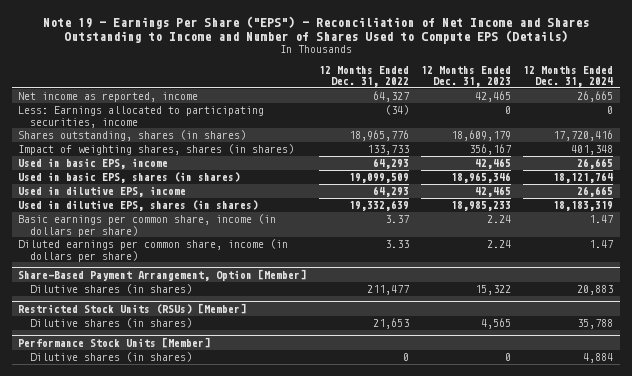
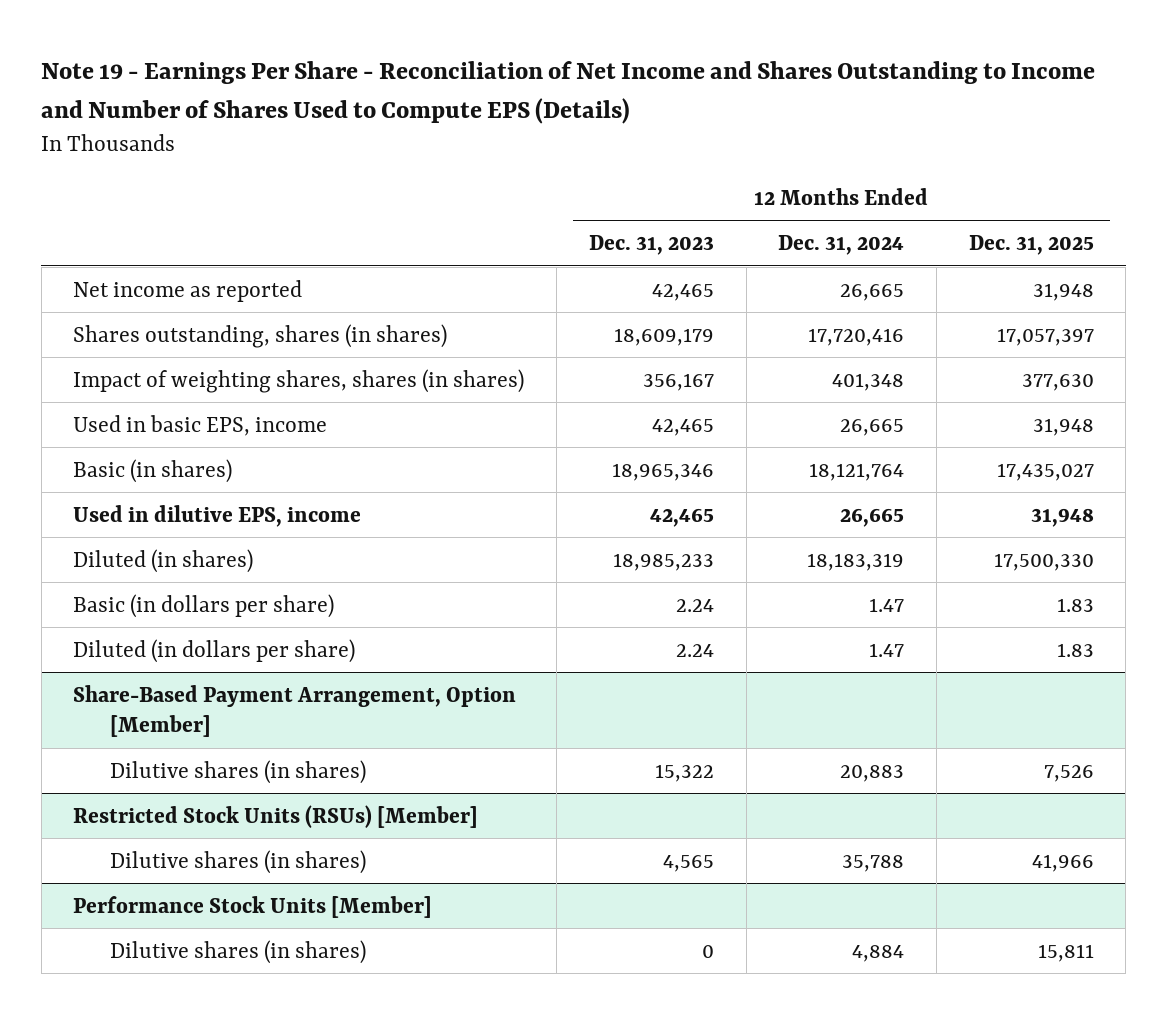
- Note 19 - Earnings Per Share ("EPS") - Reconciliation of Net Income and Shares Outstanding to Income and Number of Shares Used to Compute EPS (Details)
+ Note 19 - Earnings Per Share - Reconciliation of Net Income and Shares Outstanding to Income and Number of Shares Used to Compute EPS (Details)
- | 12 Months Ended Dec. 31, 2022 | 12 Months Ended Dec. 31, 2023 | 12 Months Ended Dec. 31, 2024
+ | 12 Months Ended Dec. 31, 2023 | 12 Months Ended Dec. 31, 2024 | 12 Months Ended Dec. 31, 2025
- Net income as reported, income | 64,327 | 42,465 | 26,665
- Less: Earnings allocated to participating securities, income | (34) | 0 | 0
+ Net income as reported | 42,465 | 26,665 | 31,948
- Used in basic EPS, shares (in shares) | 19,099,509 | 18,965,346 | 18,121,764
+ Basic (in shares) | 18,965,346 | 18,121,764 | 17,435,027
- Used in dilutive EPS, shares (in shares) | 19,332,639 | 18,985,233 | 18,183,319
- Basic earnings per common share, income (in dollars per share) | 3.37 | 2.24 | 1.47
- Diluted earnings per common share, income (in dollars per share) | 3.33 | 2.24 | 1.47
+ Diluted (in shares) | 18,985,233 | 18,183,319 | 17,500,330
+ Basic (in dollars per share) | 2.24 | 1.47 | 1.83
+ Diluted (in dollars per share) | 2.24 | 1.47 | 1.83

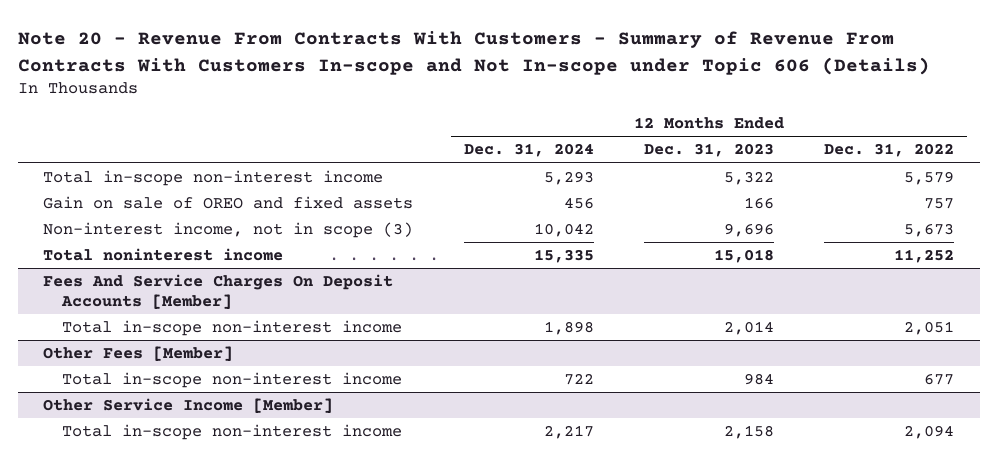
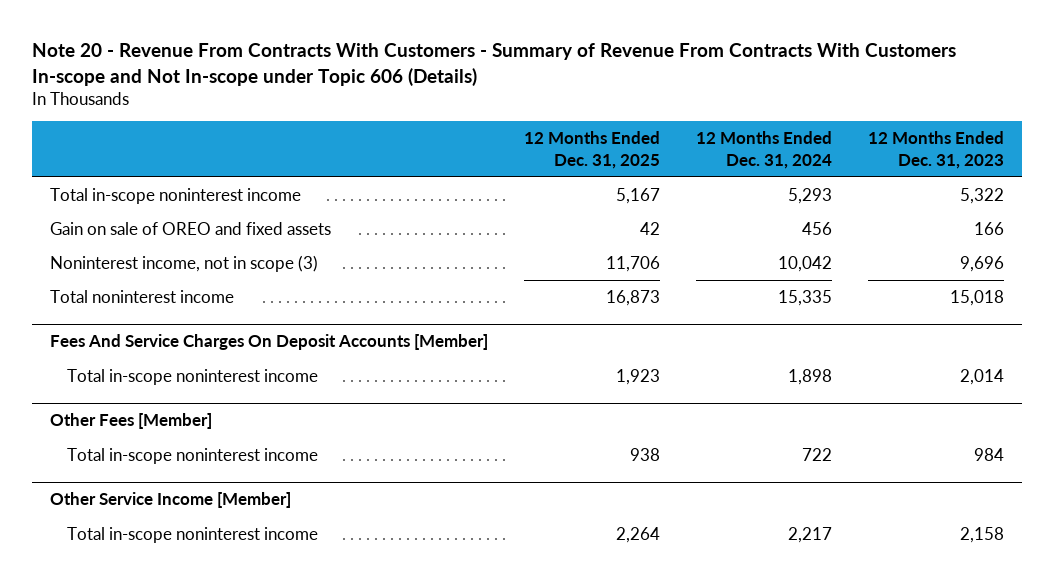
- | 12 Months Ended Dec. 31, 2024 | 12 Months Ended Dec. 31, 2023 | 12 Months Ended Dec. 31, 2022
+ | 12 Months Ended Dec. 31, 2025 | 12 Months Ended Dec. 31, 2024 | 12 Months Ended Dec. 31, 2023
- Total in-scope non-interest income | 5,293 | 5,322 | 5,579
+ Total in-scope noninterest income | 5,167 | 5,293 | 5,322
- Non-interest income, not in scope (3) | 10,042 | 9,696 | 5,673
+ Noninterest income, not in scope (3) | 11,706 | 10,042 | 9,696
@ Fees And Service Charges On Deposit Accounts [Member]
- Total in-scope non-interest income | 1,898 | 2,014 | 2,051
+ Total in-scope noninterest income | 1,923 | 1,898 | 2,014
@ Other Fees [Member]
- Total in-scope non-interest income | 722 | 984 | 677
+ Total in-scope noninterest income | 938 | 722 | 984
@ Other Service Income [Member]
- Total in-scope non-interest income | 2,217 | 2,158 | 2,094
+ Total in-scope noninterest income | 2,264 | 2,217 | 2,158

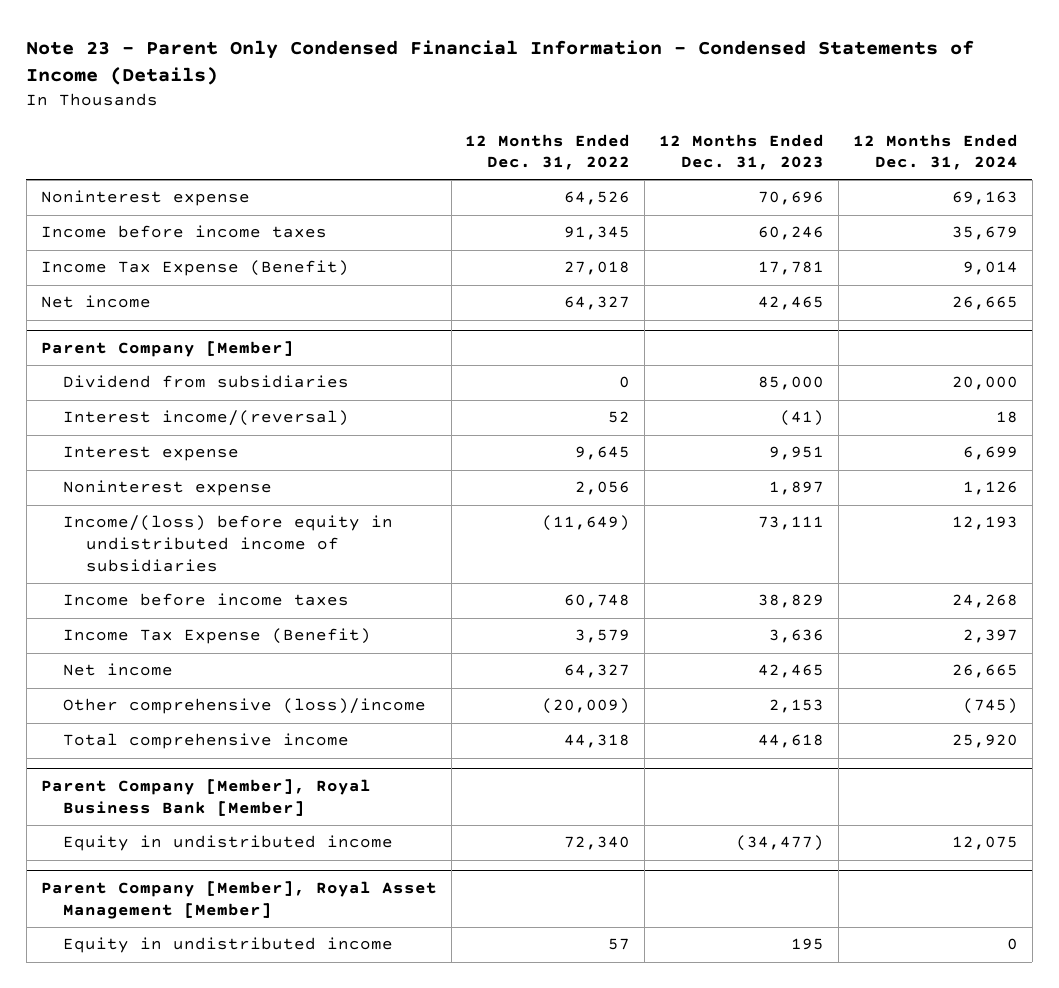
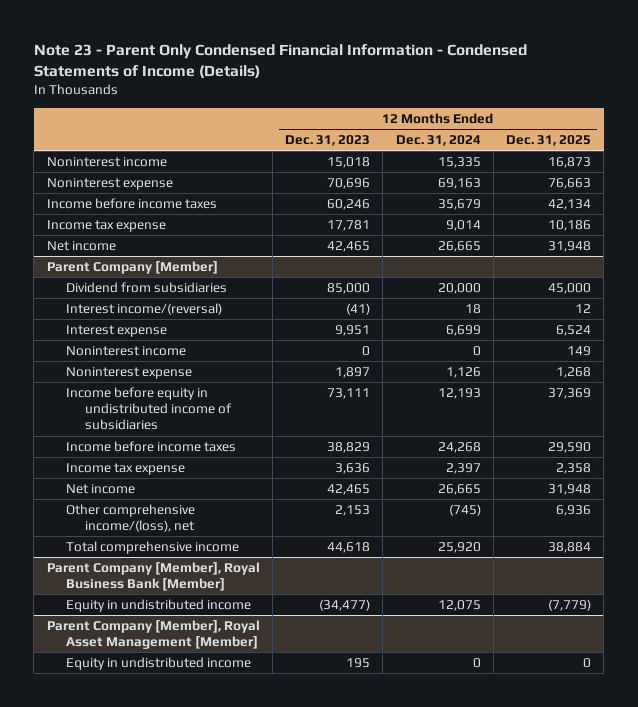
- | 12 Months Ended Dec. 31, 2022 | 12 Months Ended Dec. 31, 2023 | 12 Months Ended Dec. 31, 2024
+ | 12 Months Ended Dec. 31, 2023 | 12 Months Ended Dec. 31, 2024 | 12 Months Ended Dec. 31, 2025
+ Noninterest income | 15,018 | 15,335 | 16,873
- Income Tax Expense (Benefit) | 27,018 | 17,781 | 9,014
+ Income tax expense | 17,781 | 9,014 | 10,186
@ Parent Company [Member]
+ Noninterest income | 0 | 0 | 149
- Income/(loss) before equity in undistributed income of subsidiaries | (11,649) | 73,111 | 12,193
+ Income before equity in undistributed income of subsidiaries | 73,111 | 12,193 | 37,369
- Income Tax Expense (Benefit) | 3,579 | 3,636 | 2,397
+ Income tax expense | 3,636 | 2,397 | 2,358
- Other comprehensive (loss)/income | (20,009) | 2,153 | (745)
+ Other comprehensive income/(loss), net | 2,153 | (745) | 6,936

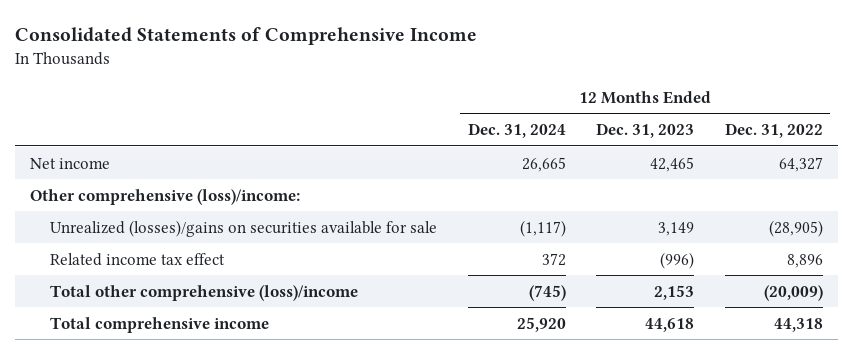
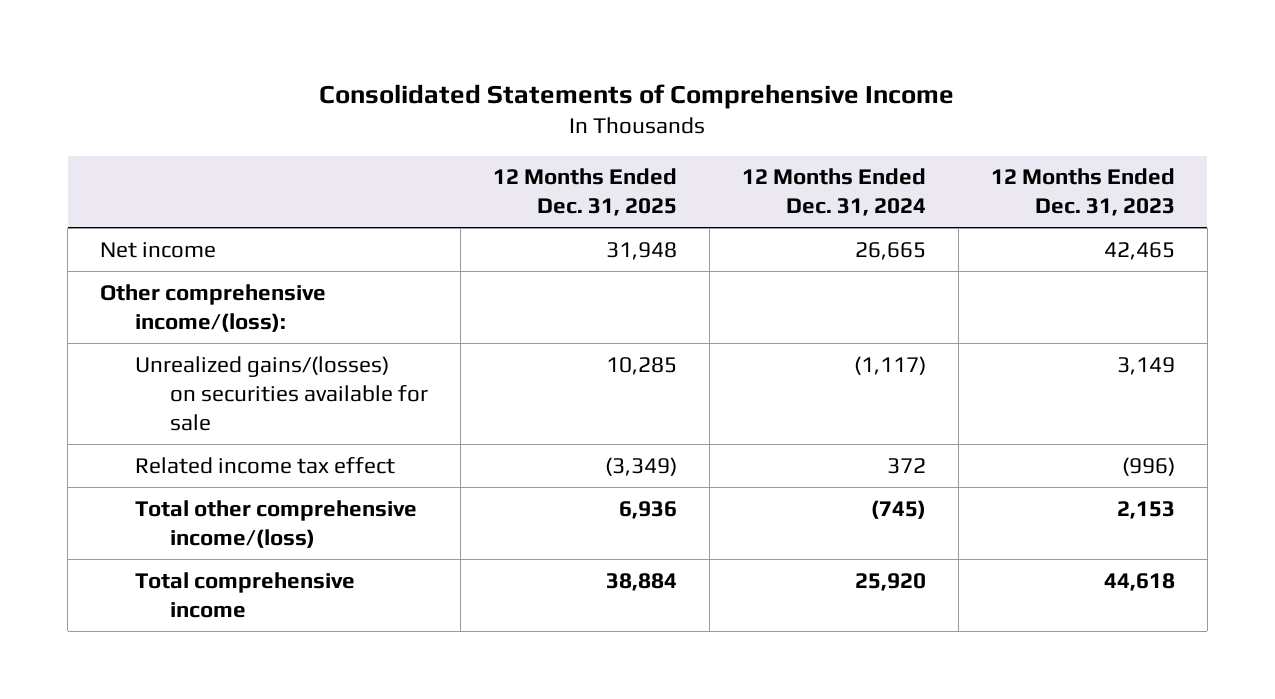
- | 12 Months Ended Dec. 31, 2024 | 12 Months Ended Dec. 31, 2023 | 12 Months Ended Dec. 31, 2022
+ | 12 Months Ended Dec. 31, 2025 | 12 Months Ended Dec. 31, 2024 | 12 Months Ended Dec. 31, 2023
- Other comprehensive (loss)/income:
- Unrealized (losses)/gains on securities available for sale | (1,117) | 3,149 | (28,905)
+ Other comprehensive income/(loss):
+ Unrealized gains/(losses) on securities available for sale | 10,285 | (1,117) | 3,149
- Total other comprehensive (loss)/income | (745) | 2,153 | (20,009)
+ Total other comprehensive income/(loss) | 6,936 | (745) | 2,153

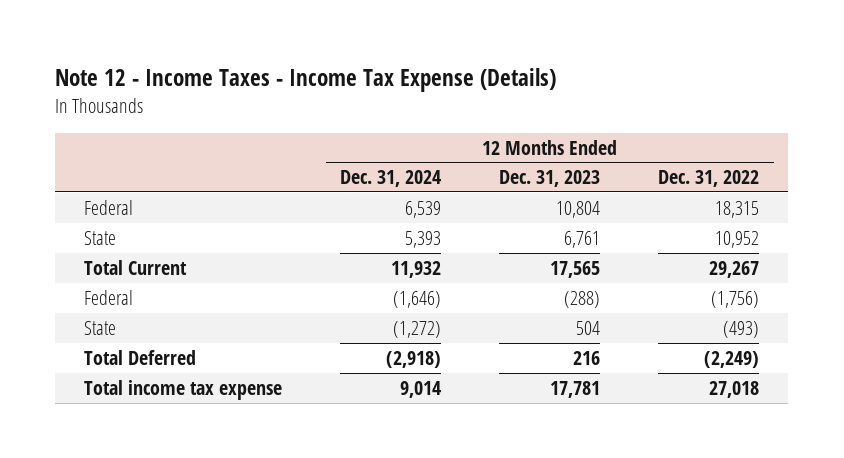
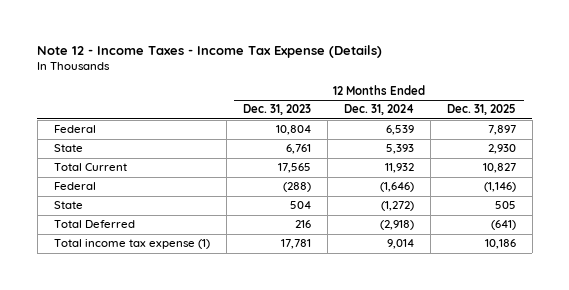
- | 12 Months Ended Dec. 31, 2024 | 12 Months Ended Dec. 31, 2023 | 12 Months Ended Dec. 31, 2022
+ | 12 Months Ended Dec. 31, 2023 | 12 Months Ended Dec. 31, 2024 | 12 Months Ended Dec. 31, 2025
- Total income tax expense | 9,014 | 17,781 | 27,018
+ Total income tax expense (1) | 17,781 | 9,014 | 10,186

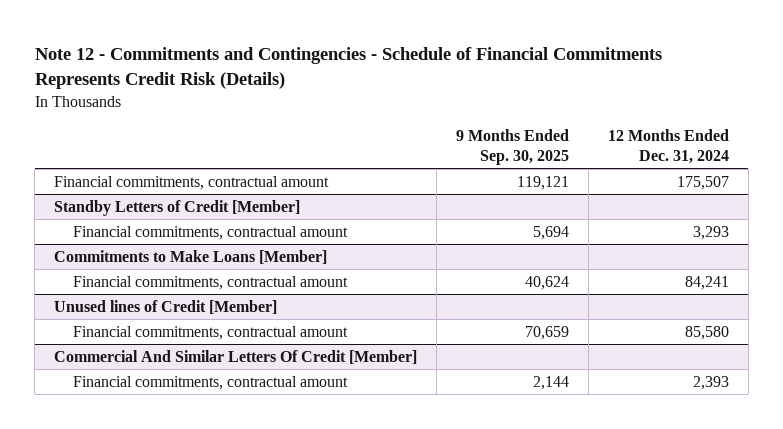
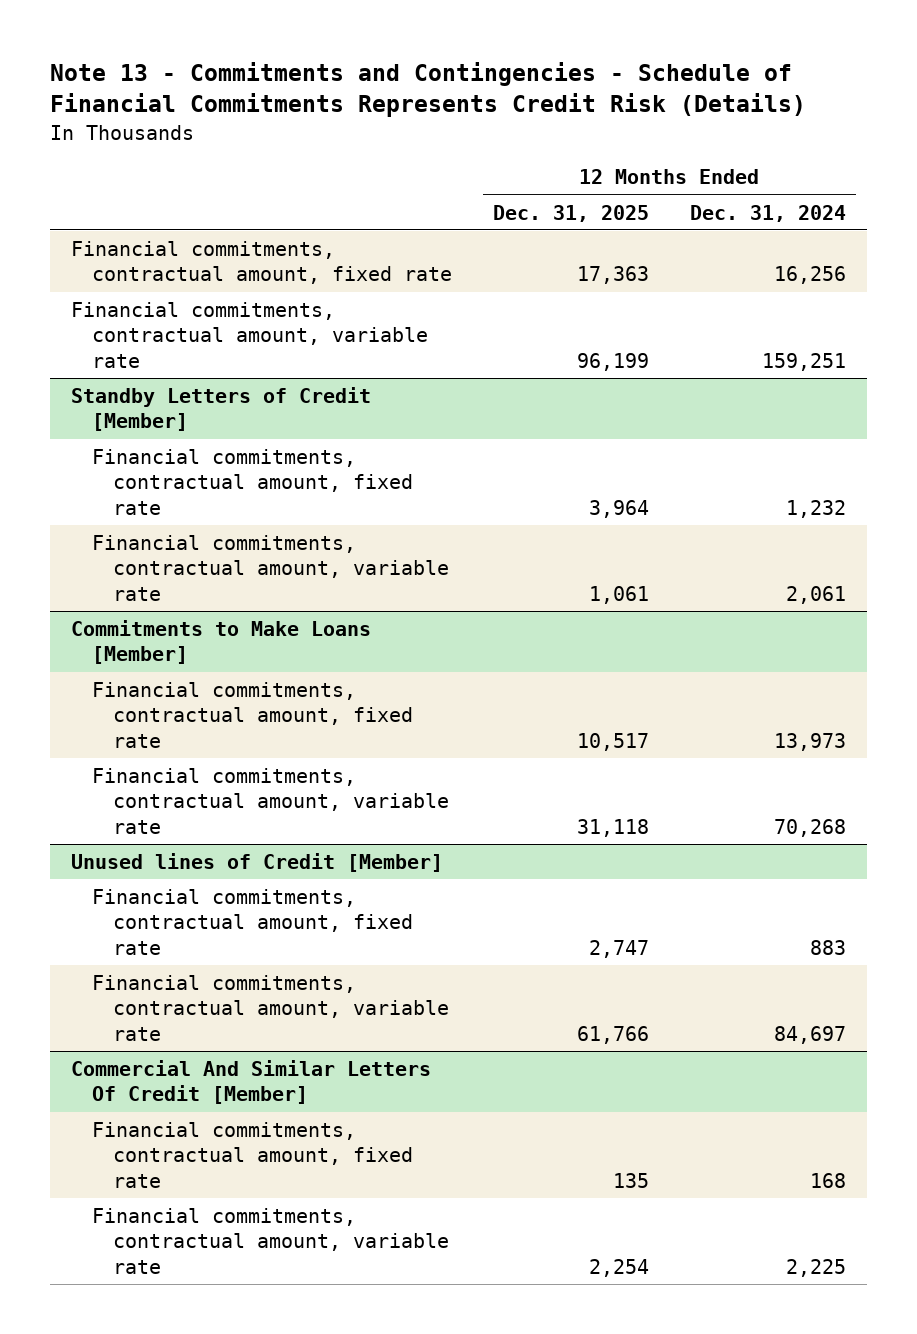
- Note 12 - Commitments and Contingencies - Schedule of Financial Commitments Represents Credit Risk (Details)
+ Note 13 - Commitments and Contingencies - Schedule of Financial Commitments Represents Credit Risk (Details)
- | 9 Months Ended Sep. 30, 2025 | 12 Months Ended Dec. 31, 2024
+ | 12 Months Ended Dec. 31, 2025 | 12 Months Ended Dec. 31, 2024
- Financial commitments, contractual amount | 119,121 | 175,507
+ Financial commitments, contractual amount, fixed rate | 17,363 | 16,256
+ Financial commitments, contractual amount, variable rate | 96,199 | 159,251
@ Standby Letters of Credit [Member]
- Financial commitments, contractual amount | 5,694 | 3,293
+ Financial commitments, contractual amount, fixed rate | 3,964 | 1,232
+ Financial commitments, contractual amount, variable rate | 1,061 | 2,061
@ Commitments to Make Loans [Member]
- Financial commitments, contractual amount | 40,624 | 84,241
+ Financial commitments, contractual amount, fixed rate | 10,517 | 13,973
+ Financial commitments, contractual amount, variable rate | 31,118 | 70,268
@ Unused lines of Credit [Member]
- Financial commitments, contractual amount | 70,659 | 85,580
+ Financial commitments, contractual amount, fixed rate | 2,747 | 883
+ Financial commitments, contractual amount, variable rate | 61,766 | 84,697
@ Commercial And Similar Letters Of Credit [Member]
- Financial commitments, contractual amount | 2,144 | 2,393
+ Financial commitments, contractual amount, fixed rate | 135 | 168
+ Financial commitments, contractual amount, variable rate | 2,254 | 2,225

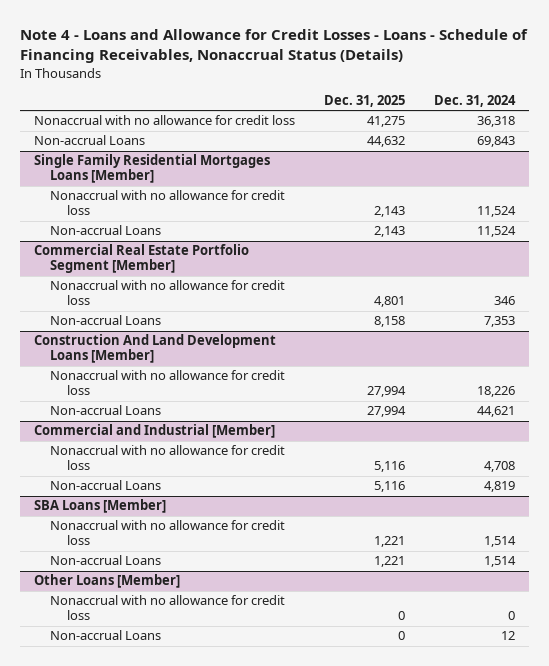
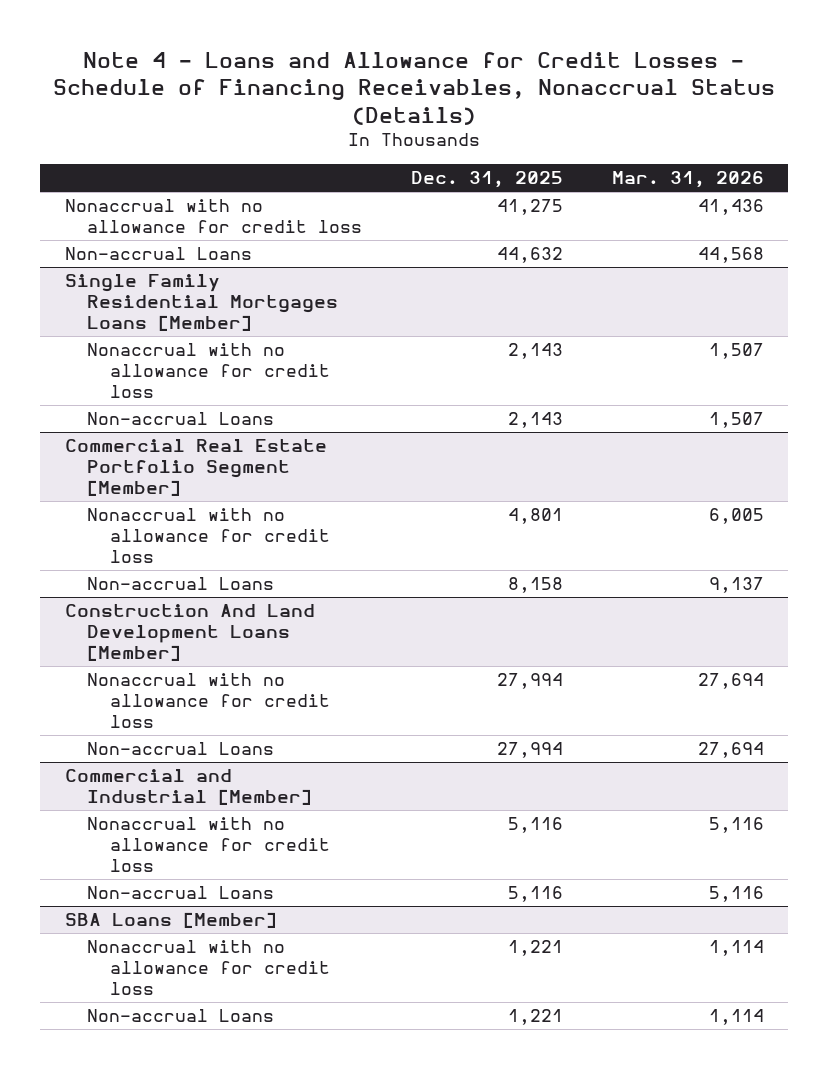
- Note 4 - Loans and Allowance for Credit Losses - Loans - Schedule of Financing Receivables, Nonaccrual Status (Details)
+ Note 4 - Loans and Allowance for Credit Losses - Schedule of Financing Receivables, Nonaccrual Status (Details)
- | Dec. 31, 2025 | Dec. 31, 2024
+ | Dec. 31, 2025 | Mar. 31, 2026
- Other Loans [Member]
- Nonaccrual with no allowance for credit loss | 0 | 0
- Non-accrual Loans | 0 | 12

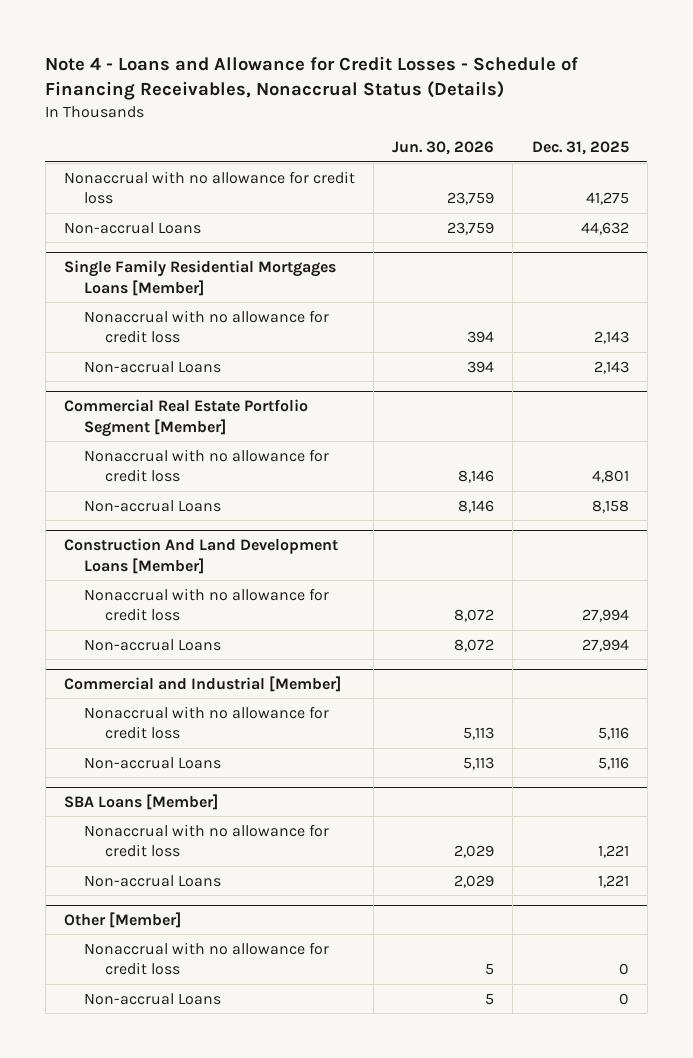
- | Dec. 31, 2025 | Mar. 31, 2026
+ | Jun. 30, 2026 | Dec. 31, 2025
+ Other [Member]
+ Nonaccrual with no allowance for credit loss | 5 | 0
+ Non-accrual Loans | 5 | 0

